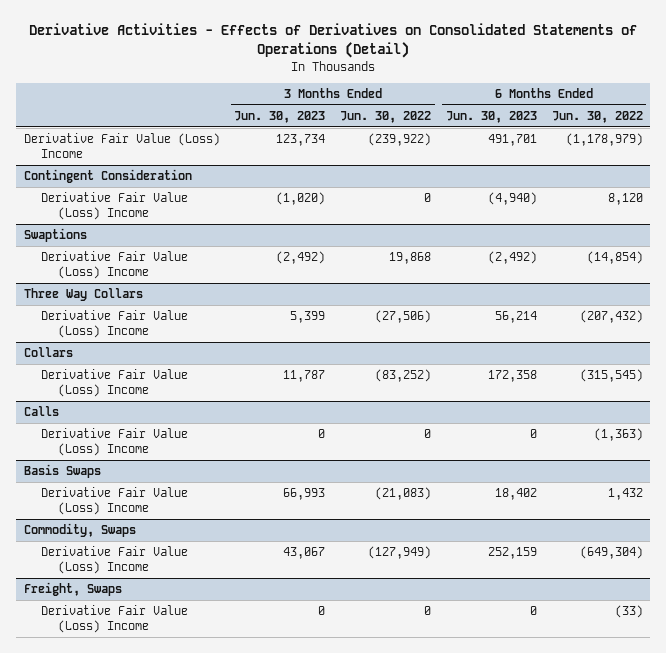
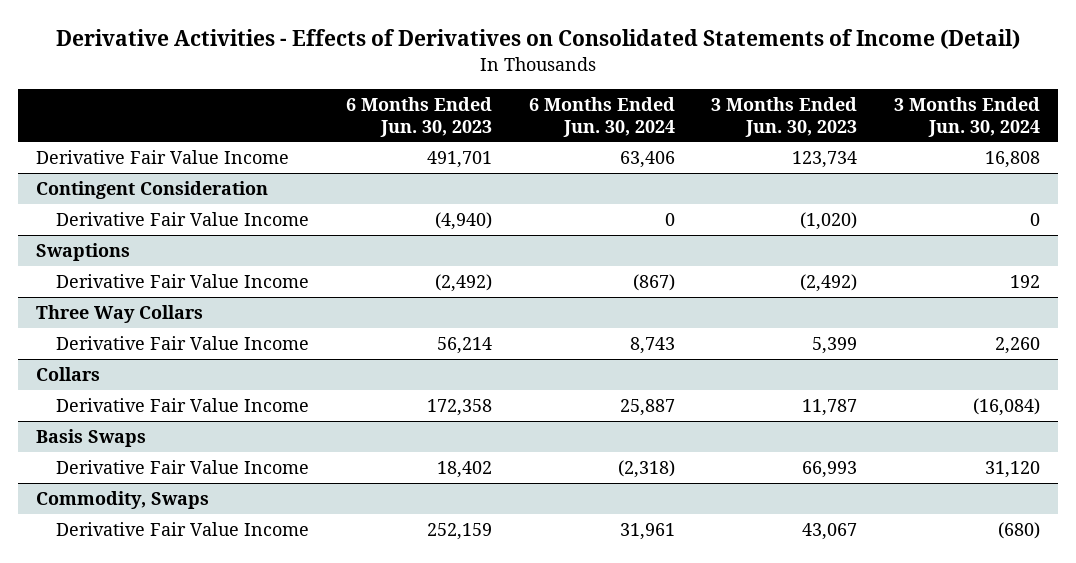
- Derivative Activities - Effects of Derivatives on Consolidated Statements of Operations (Detail)
+ Derivative Activities - Effects of Derivatives on Consolidated Statements of Income (Detail)
- | 3 Months Ended Jun. 30, 2023 | 3 Months Ended Jun. 30, 2022 | 6 Months Ended Jun. 30, 2023 | 6 Months Ended Jun. 30, 2022
+ | 6 Months Ended Jun. 30, 2023 | 6 Months Ended Jun. 30, 2024 | 3 Months Ended Jun. 30, 2023 | 3 Months Ended Jun. 30, 2024
- Derivative Fair Value (Loss) Income | 123,734 | (239,922) | 491,701 | (1,178,979)
+ Derivative Fair Value Income | 491,701 | 63,406 | 123,734 | 16,808
@ Contingent Consideration
- Derivative Fair Value (Loss) Income | (1,020) | 0 | (4,940) | 8,120
+ Derivative Fair Value Income | (4,940) | 0 | (1,020) | 0
@ Swaptions
- Derivative Fair Value (Loss) Income | (2,492) | 19,868 | (2,492) | (14,854)
+ Derivative Fair Value Income | (2,492) | (867) | (2,492) | 192
@ Three Way Collars
- Derivative Fair Value (Loss) Income | 5,399 | (27,506) | 56,214 | (207,432)
+ Derivative Fair Value Income | 56,214 | 8,743 | 5,399 | 2,260
@ Collars
- Derivative Fair Value (Loss) Income | 11,787 | (83,252) | 172,358 | (315,545)
- Calls
- Derivative Fair Value (Loss) Income | 0 | 0 | 0 | (1,363)
@ Collars
+ Derivative Fair Value Income | 172,358 | 25,887 | 11,787 | (16,084)
@ Basis Swaps
- Derivative Fair Value (Loss) Income | 66,993 | (21,083) | 18,402 | 1,432
+ Derivative Fair Value Income | 18,402 | (2,318) | 66,993 | 31,120
@ Commodity, Swaps
- Derivative Fair Value (Loss) Income | 43,067 | (127,949) | 252,159 | (649,304)
- Freight, Swaps
- Derivative Fair Value (Loss) Income | 0 | 0 | 0 | (33)
@ Commodity, Swaps
+ Derivative Fair Value Income | 252,159 | 31,961 | 43,067 | (680)

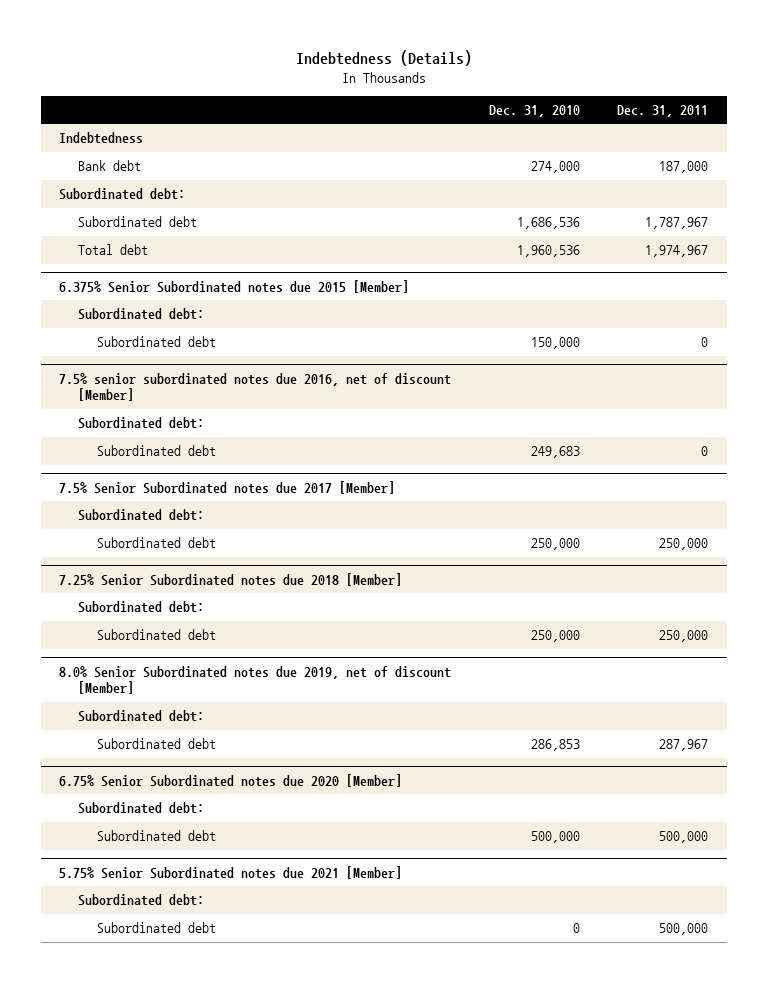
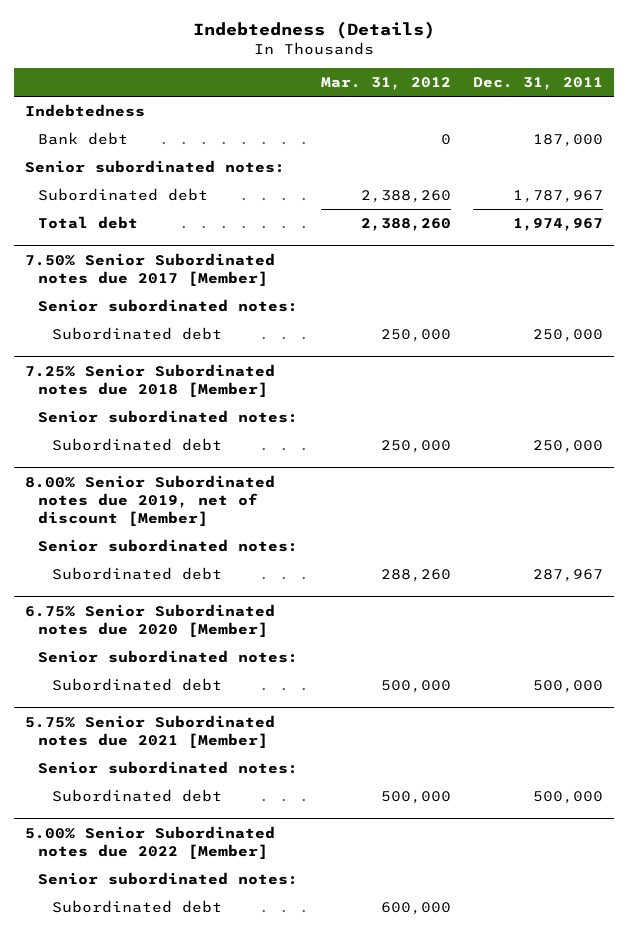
- | Dec. 31, 2010 | Dec. 31, 2011
+ | Mar. 31, 2012 | Dec. 31, 2011
- Subordinated debt:
+ Senior subordinated notes:
- 6.375% Senior Subordinated notes due 2015 [Member]
- Subordinated debt:
- Subordinated debt | 150,000 | 0
- 7.5% senior subordinated notes due 2016, net of discount [Member]
- Subordinated debt:
- Subordinated debt | 249,683 | 0
- 7.5% Senior Subordinated notes due 2017 [Member]
- Subordinated debt:
+ 7.50% Senior Subordinated notes due 2017 [Member]
+ Senior subordinated notes:
@ 7.25% Senior Subordinated notes due 2018 [Member]
- Subordinated debt:
+ Senior subordinated notes:
- 8.0% Senior Subordinated notes due 2019, net of discount [Member]
- Subordinated debt:
+ 8.00% Senior Subordinated notes due 2019, net of discount [Member]
+ Senior subordinated notes:
@ 6.75% Senior Subordinated notes due 2020 [Member]
- Subordinated debt:
+ Senior subordinated notes:
@ 5.75% Senior Subordinated notes due 2021 [Member]
- Subordinated debt:
+ Senior subordinated notes:
+ 5.00% Senior Subordinated notes due 2022 [Member]
+ Senior subordinated notes:
+ Subordinated debt | 600,000 |

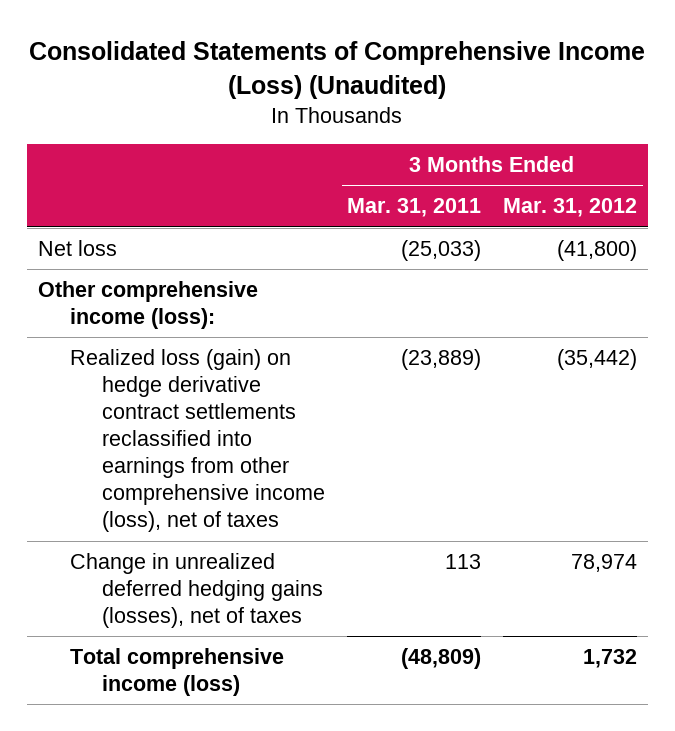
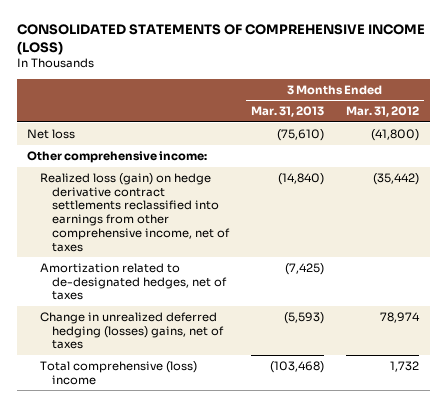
- Consolidated Statements of Comprehensive Income (Loss) (Unaudited)
+ CONSOLIDATED STATEMENTS OF COMPREHENSIVE INCOME (LOSS)
- | 3 Months Ended Mar. 31, 2011 | 3 Months Ended Mar. 31, 2012
+ | 3 Months Ended Mar. 31, 2013 | 3 Months Ended Mar. 31, 2012
- Other comprehensive income (loss):
- Realized loss (gain) on hedge derivative contract settlements reclassified into earnings from other comprehensive income (loss), net of taxes | (23,889) | (35,442)
- Change in unrealized deferred hedging gains (losses), net of taxes | 113 | 78,974
- Total comprehensive income (loss) | (48,809) | 1,732
+ Other comprehensive income:
+ Realized loss (gain) on hedge derivative contract settlements reclassified into earnings from other comprehensive income, net of taxes | (14,840) | (35,442)
+ Amortization related to de-designated hedges, net of taxes | (7,425) |
+ Change in unrealized deferred hedging (losses) gains, net of taxes | (5,593) | 78,974
+ Total comprehensive (loss) income | (103,468) | 1,732

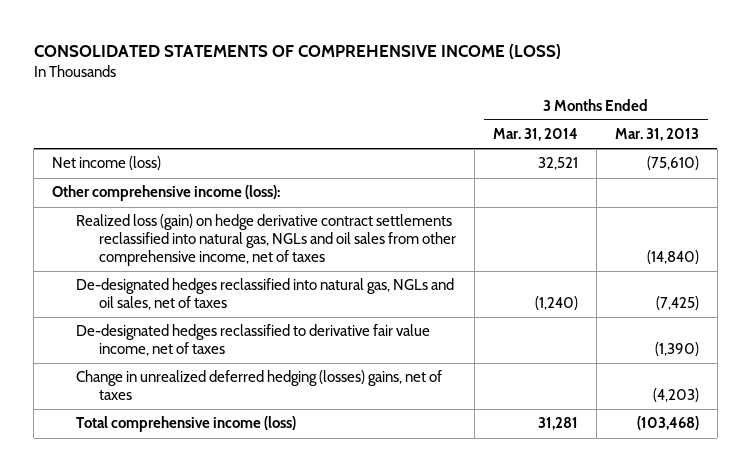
- | 3 Months Ended Mar. 31, 2013 | 3 Months Ended Mar. 31, 2012
+ | 3 Months Ended Mar. 31, 2014 | 3 Months Ended Mar. 31, 2013
- Net loss | (75,610) | (41,800)
- Other comprehensive income:
- Realized loss (gain) on hedge derivative contract settlements reclassified into earnings from other comprehensive income, net of taxes | (14,840) | (35,442)
- Amortization related to de-designated hedges, net of taxes | (7,425) |
- Change in unrealized deferred hedging (losses) gains, net of taxes | (5,593) | 78,974
- Total comprehensive (loss) income | (103,468) | 1,732
+ Net income (loss) | 32,521 | (75,610)
+ Other comprehensive income (loss):
+ Realized loss (gain) on hedge derivative contract settlements reclassified into natural gas, NGLs and oil sales from other comprehensive income, net of taxes | | (14,840)
+ De-designated hedges reclassified into natural gas, NGLs and oil sales, net of taxes | (1,240) | (7,425)
+ De-designated hedges reclassified to derivative fair value income, net of taxes | | (1,390)
+ Change in unrealized deferred hedging (losses) gains, net of taxes | | (4,203)
+ Total comprehensive income (loss) | 31,281 | (103,468)

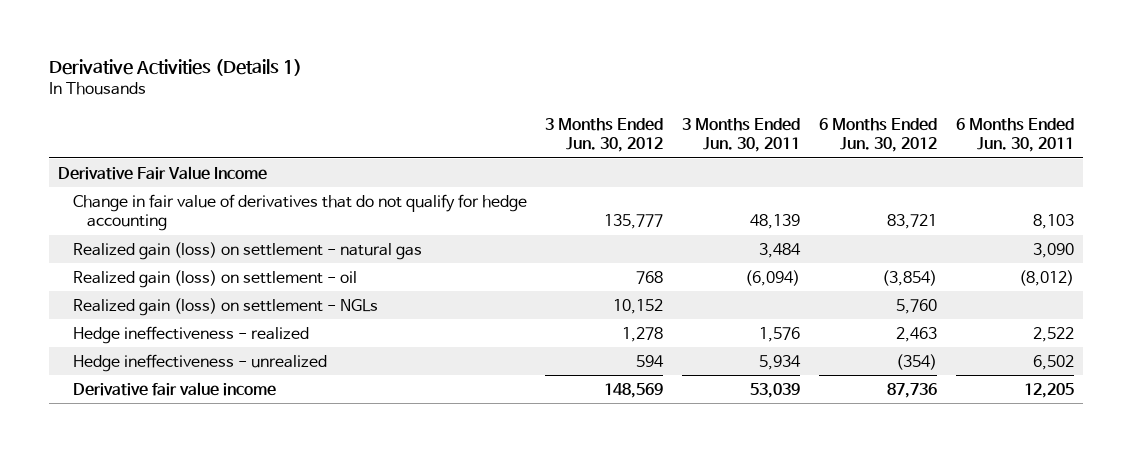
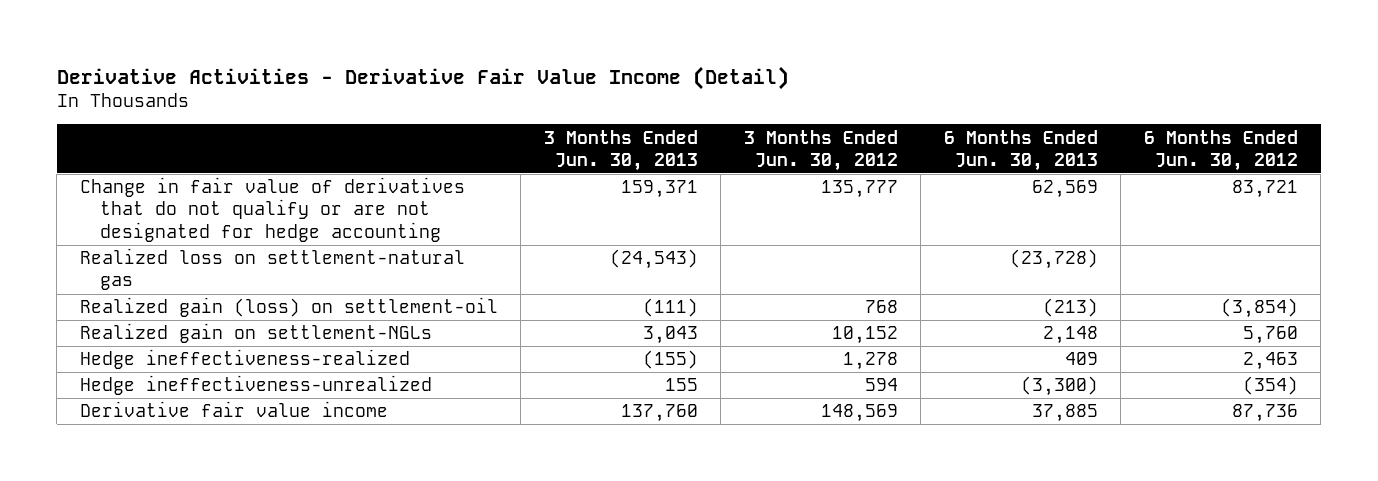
- Derivative Activities (Details 1)
+ Derivative Activities - Derivative Fair Value Income (Detail)
- | 3 Months Ended Jun. 30, 2012 | 3 Months Ended Jun. 30, 2011 | 6 Months Ended Jun. 30, 2012 | 6 Months Ended Jun. 30, 2011
+ | 3 Months Ended Jun. 30, 2013 | 3 Months Ended Jun. 30, 2012 | 6 Months Ended Jun. 30, 2013 | 6 Months Ended Jun. 30, 2012
- Derivative Fair Value Income
- Change in fair value of derivatives that do not qualify for hedge accounting | 135,777 | 48,139 | 83,721 | 8,103
- Realized gain (loss) on settlement - natural gas | | 3,484 | | 3,090
- Realized gain (loss) on settlement - oil | 768 | (6,094) | (3,854) | (8,012)
- Realized gain (loss) on settlement - NGLs | 10,152 | | 5,760 |
- Hedge ineffectiveness - realized | 1,278 | 1,576 | 2,463 | 2,522
- Hedge ineffectiveness - unrealized | 594 | 5,934 | (354) | 6,502
+ Change in fair value of derivatives that do not qualify or are not designated for hedge accounting | 159,371 | 135,777 | 62,569 | 83,721
+ Realized loss on settlement-natural gas | (24,543) | | (23,728) |
+ Realized gain (loss) on settlement-oil | (111) | 768 | (213) | (3,854)
+ Realized gain on settlement-NGLs | 3,043 | 10,152 | 2,148 | 5,760
+ Hedge ineffectiveness-realized | (155) | 1,278 | 409 | 2,463
+ Hedge ineffectiveness-unrealized | 155 | 594 | (3,300) | (354)

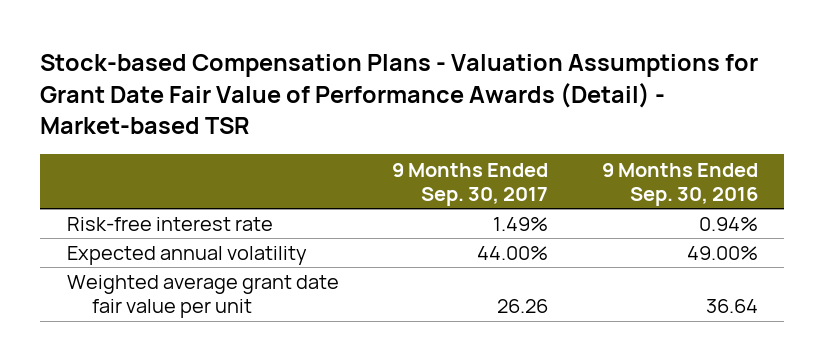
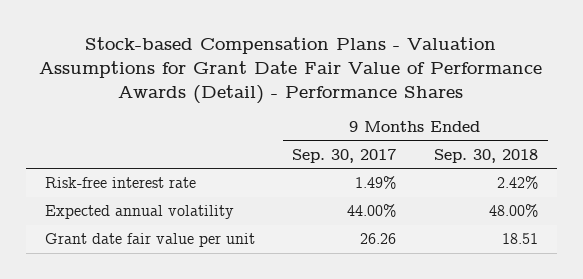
- Stock-based Compensation Plans - Valuation Assumptions for Grant Date Fair Value of Performance Awards (Detail) - Market-based TSR
+ Stock-based Compensation Plans - Valuation Assumptions for Grant Date Fair Value of Performance Awards (Detail) - Performance Shares
- | 9 Months Ended Sep. 30, 2017 | 9 Months Ended Sep. 30, 2016
+ | 9 Months Ended Sep. 30, 2017 | 9 Months Ended Sep. 30, 2018
- Weighted average grant date fair value per unit | 26.26 | 36.64
+ Grant date fair value per unit | 26.26 | 18.51

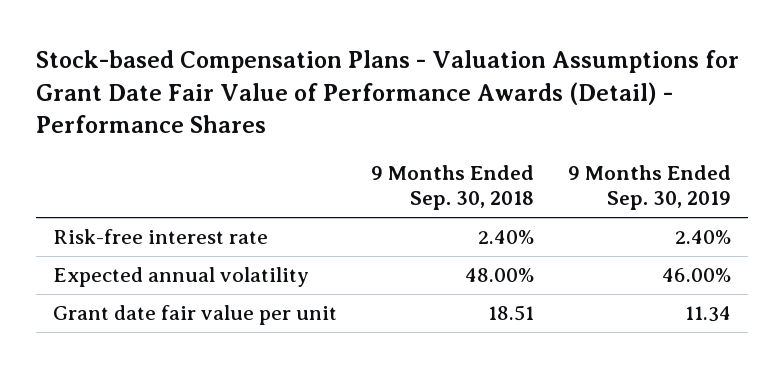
- | 9 Months Ended Sep. 30, 2017 | 9 Months Ended Sep. 30, 2018
+ | 9 Months Ended Sep. 30, 2018 | 9 Months Ended Sep. 30, 2019
- Risk-free interest rate | 1.49% | 2.42%
+ Risk-free interest rate | 2.40% | 2.40%

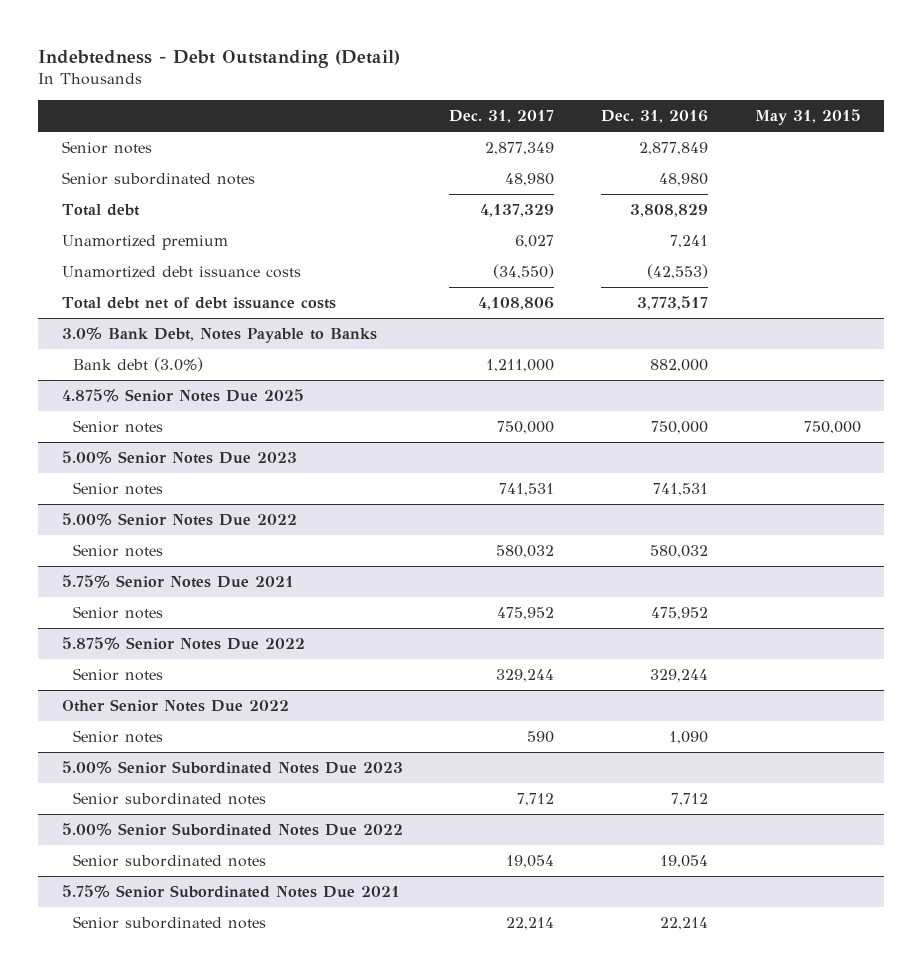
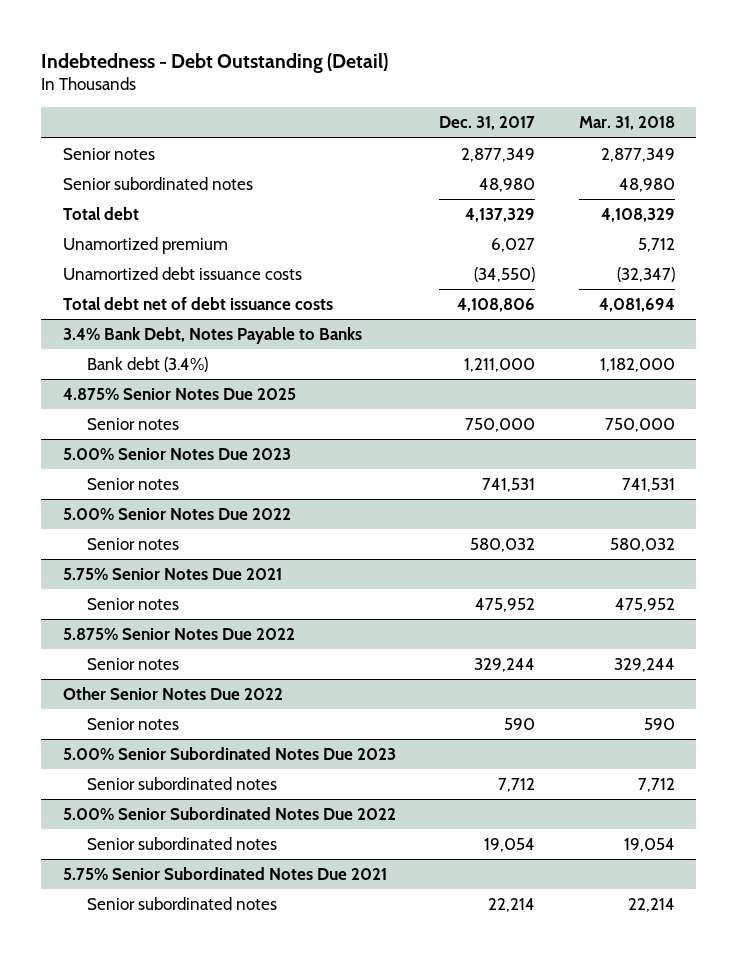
- | Dec. 31, 2017 | Dec. 31, 2016 | May 31, 2015
+ | Dec. 31, 2017 | Mar. 31, 2018
- 3.0% Bank Debt, Notes Payable to Banks
- Bank debt (3.0%) | 1,211,000 | 882,000 |
+ 3.4% Bank Debt, Notes Payable to Banks
+ Bank debt (3.4%) | 1,211,000 | 1,182,000

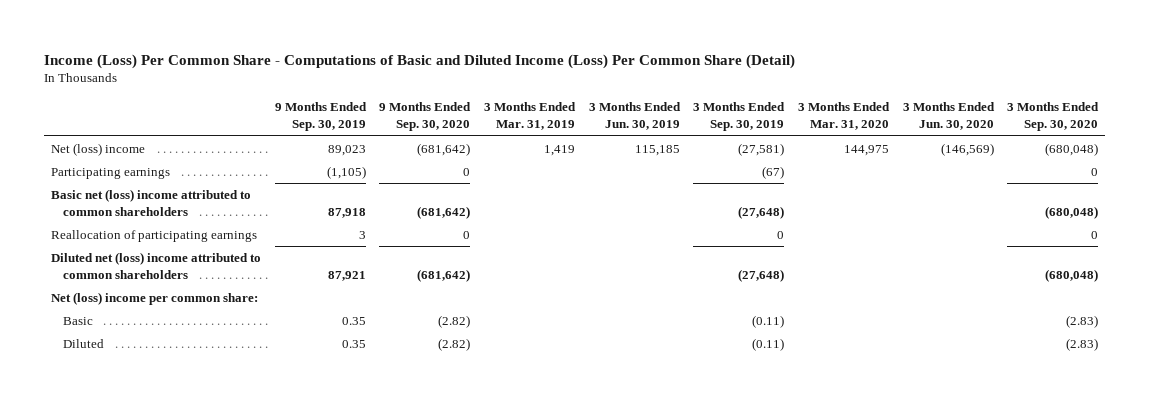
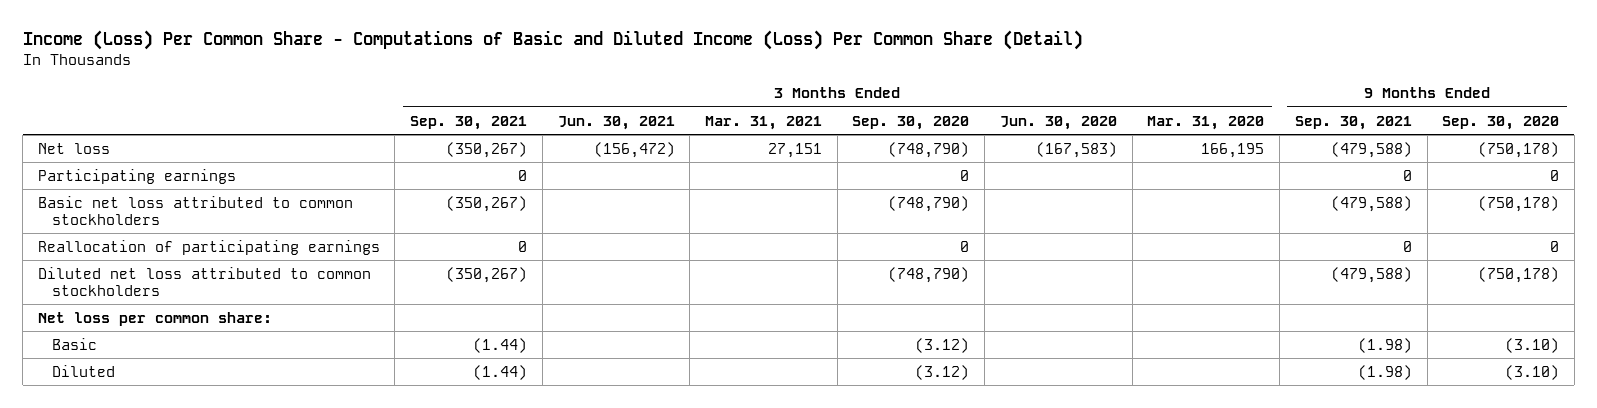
- | 9 Months Ended Sep. 30, 2019 | 9 Months Ended Sep. 30, 2020 | 3 Months Ended Mar. 31, 2019 | 3 Months Ended Jun. 30, 2019 | 3 Months Ended Sep. 30, 2019 | 3 Months Ended Mar. 31, 2020 | 3 Months Ended Jun. 30, 2020 | 3 Months Ended Sep. 30, 2020
+ | 3 Months Ended Sep. 30, 2021 | 3 Months Ended Jun. 30, 2021 | 3 Months Ended Mar. 31, 2021 | 3 Months Ended Sep. 30, 2020 | 3 Months Ended Jun. 30, 2020 | 3 Months Ended Mar. 31, 2020 | 9 Months Ended Sep. 30, 2021 | 9 Months Ended Sep. 30, 2020
- Net (loss) income | 89,023 | (681,642) | 1,419 | 115,185 | (27,581) | 144,975 | (146,569) | (680,048)
+ Net loss | (350,267) | (156,472) | 27,151 | (748,790) | (167,583) | 166,195 | (479,588) | (750,178)
- Basic net (loss) income attributed to common shareholders | 87,918 | (681,642) | | | (27,648) | | | (680,048)
+ Basic net loss attributed to common stockholders | (350,267) | | | (748,790) | | | (479,588) | (750,178)
- Diluted net (loss) income attributed to common shareholders | 87,921 | (681,642) | | | (27,648) | | | (680,048)
- Net (loss) income per common share:
- Basic | 0.35 | (2.82) | | | (0.11) | | | (2.83)
- Diluted | 0.35 | (2.82) | | | (0.11) | | | (2.83)
+ Diluted net loss attributed to common stockholders | (350,267) | | | (748,790) | | | (479,588) | (750,178)
+ Net loss per common share:
+ Basic | (1.44) | | | (3.12) | | | (1.98) | (3.10)
+ Diluted | (1.44) | | | (3.12) | | | (1.98) | (3.10)

